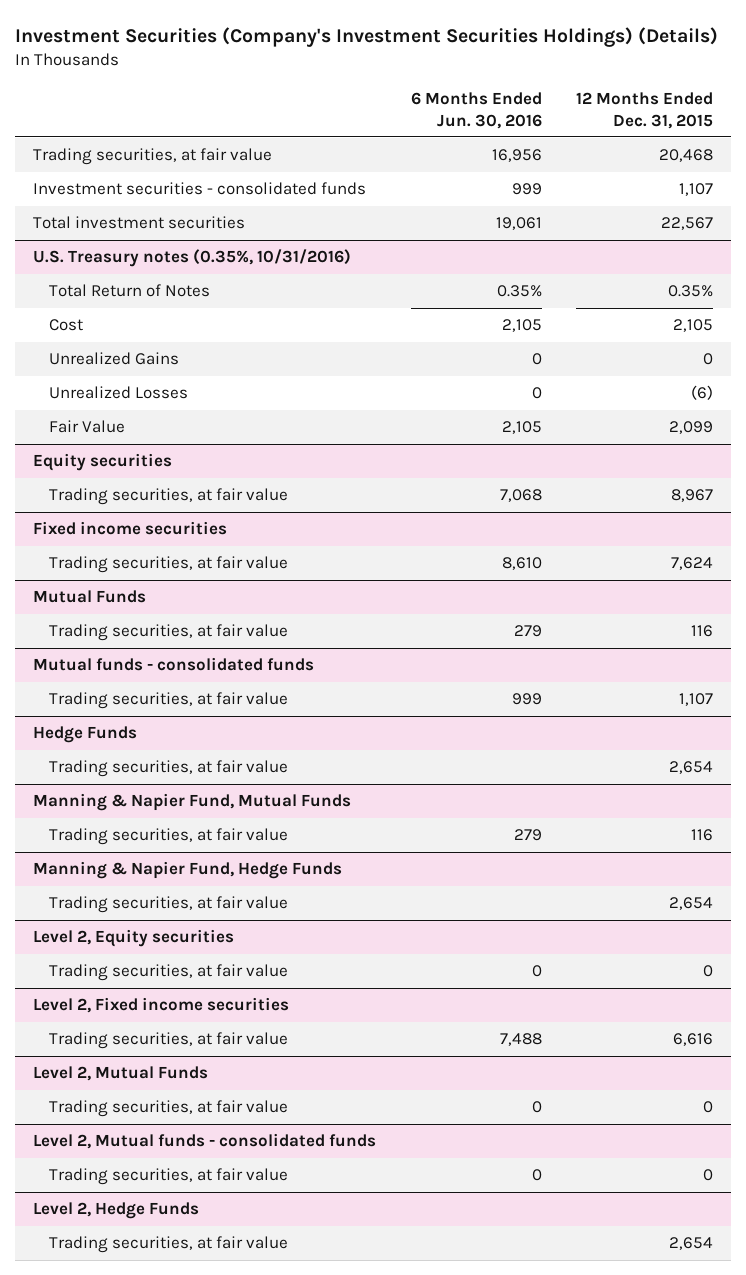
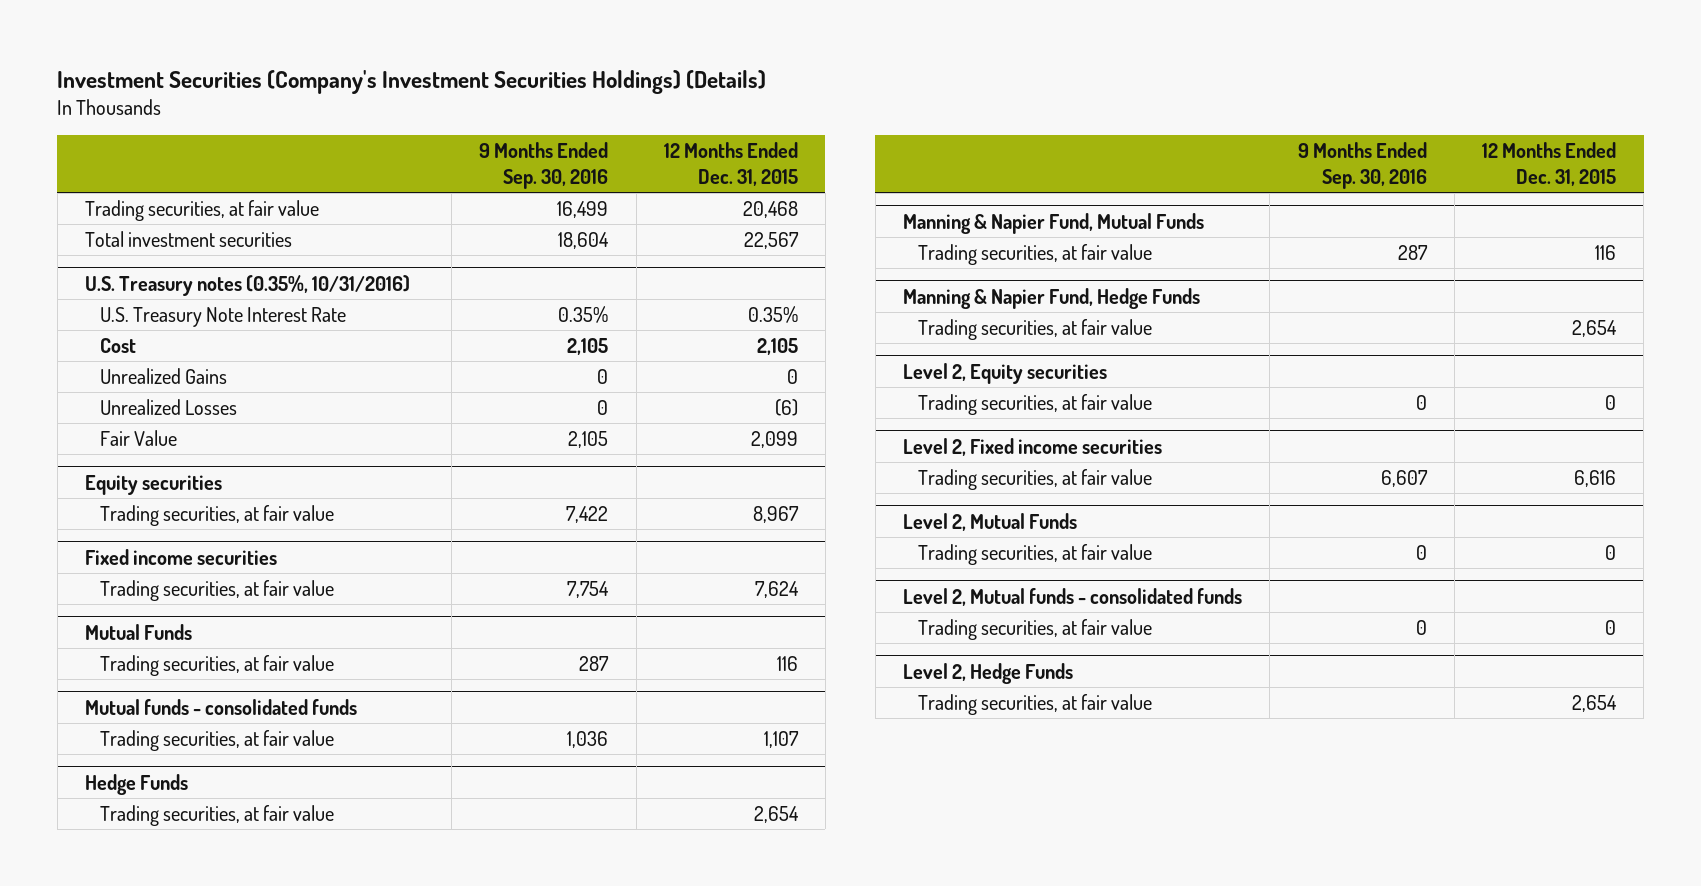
- | 6 Months Ended Jun. 30, 2016 | 12 Months Ended Dec. 31, 2015
+ | 9 Months Ended Sep. 30, 2016 | 12 Months Ended Dec. 31, 2015
- Investment securities - consolidated funds | 999 | 1,107
@ U.S. Treasury notes (0.35%, 10/31/2016)
- Total Return of Notes | 0.35% | 0.35%
+ U.S. Treasury Note Interest Rate | 0.35% | 0.35%

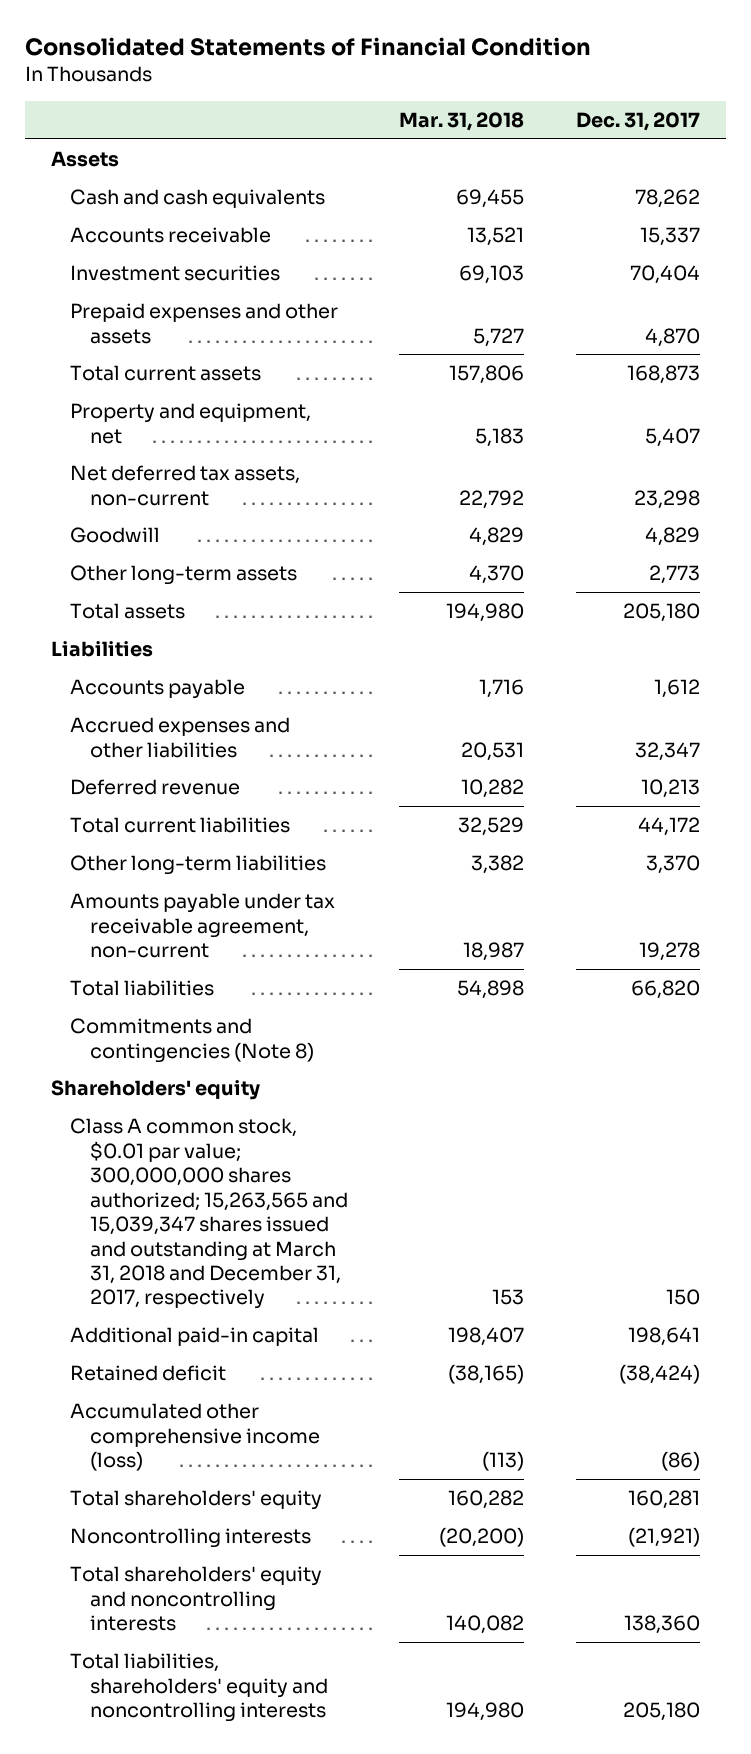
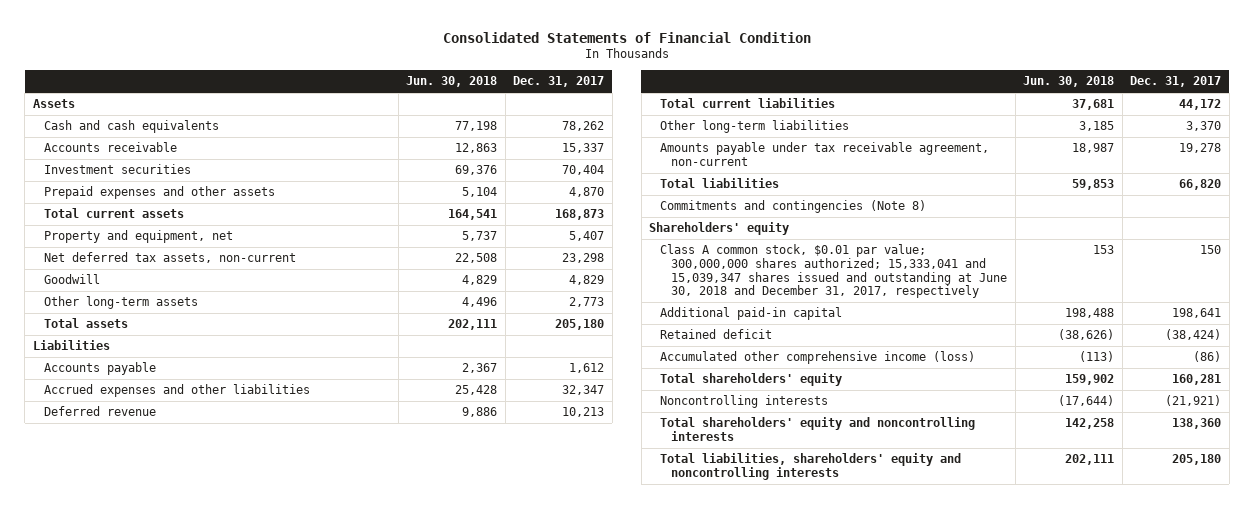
- | Mar. 31, 2018 | Dec. 31, 2017
+ | Jun. 30, 2018 | Dec. 31, 2017
- Class A common stock, $0.01 par value; 300,000,000 shares authorized; 15,263,565 and 15,039,347 shares issued and outstanding at March 31, 2018 and December 31, 2017, respectively | 153 | 150
+ Class A common stock, $0.01 par value; 300,000,000 shares authorized; 15,333,041 and 15,039,347 shares issued and outstanding at June 30, 2018 and December 31, 2017, respectively | 153 | 150

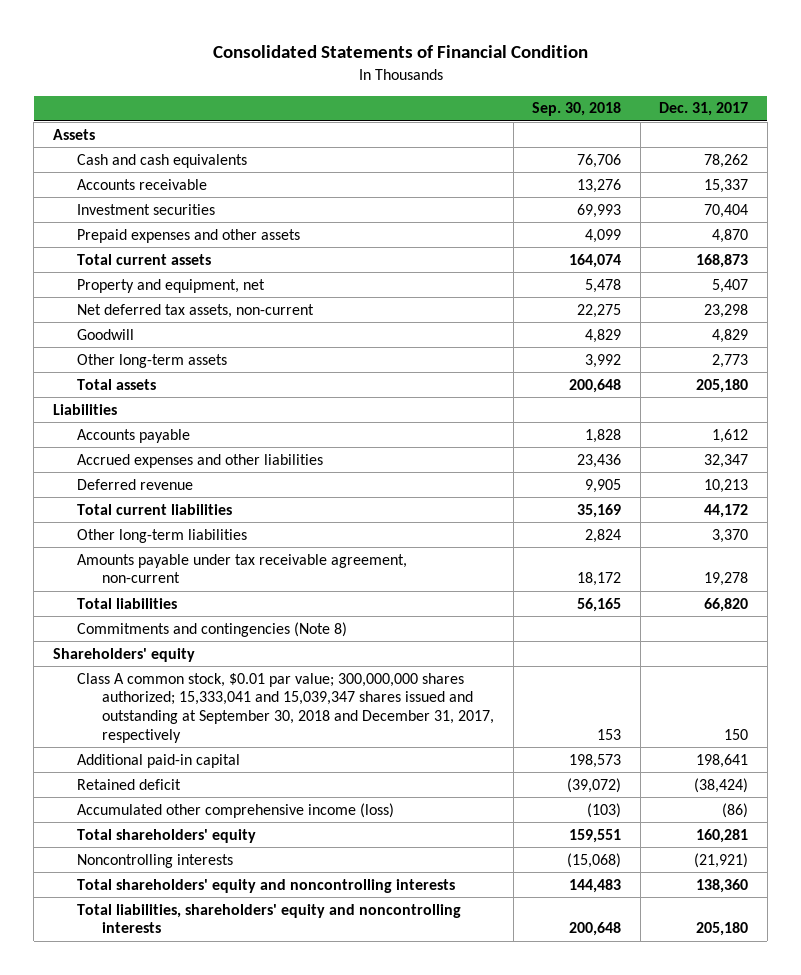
- | Jun. 30, 2018 | Dec. 31, 2017
+ | Sep. 30, 2018 | Dec. 31, 2017
- Class A common stock, $0.01 par value; 300,000,000 shares authorized; 15,333,041 and 15,039,347 shares issued and outstanding at June 30, 2018 and December 31, 2017, respectively | 153 | 150
+ Class A common stock, $0.01 par value; 300,000,000 shares authorized; 15,333,041 and 15,039,347 shares issued and outstanding at September 30, 2018 and December 31, 2017, respectively | 153 | 150

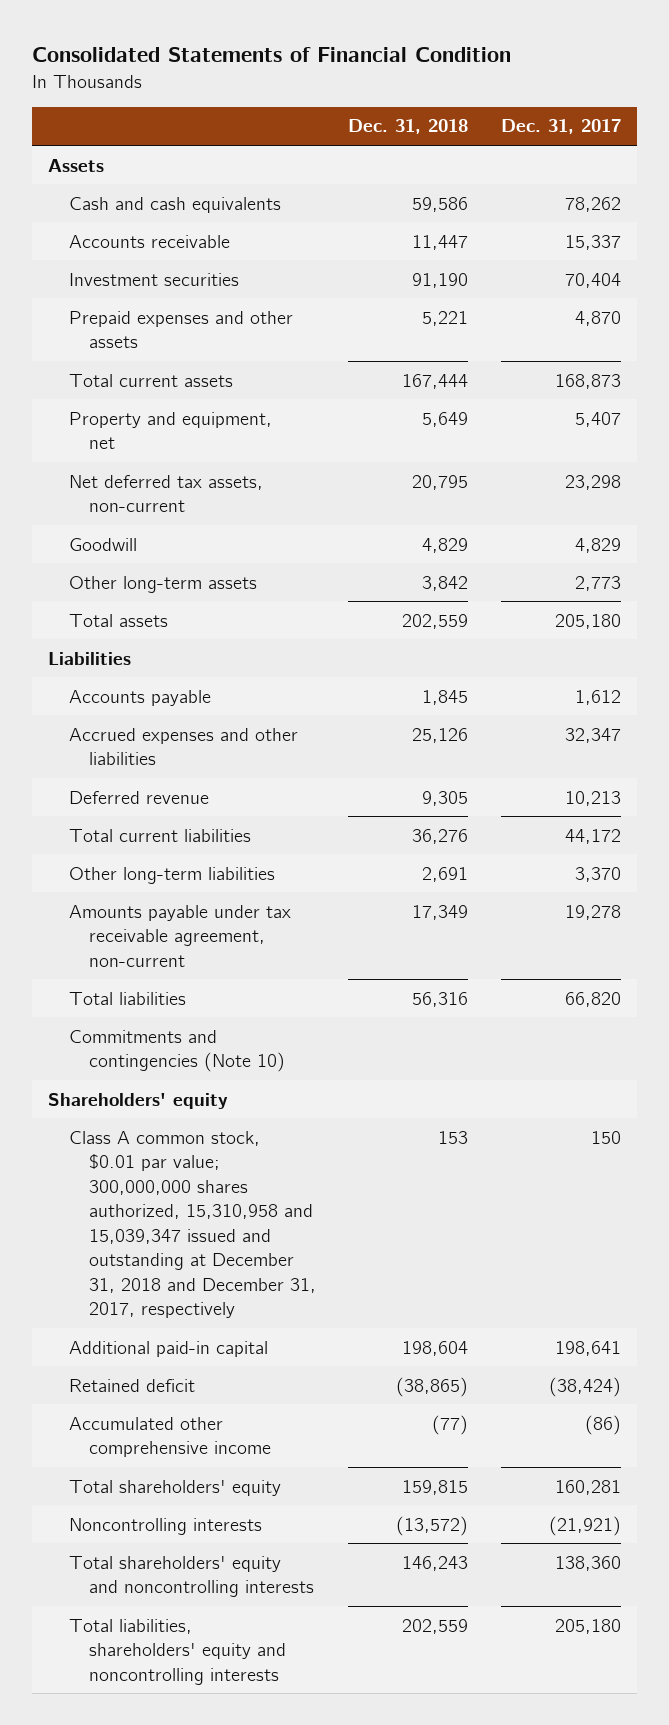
- | Sep. 30, 2018 | Dec. 31, 2017
+ | Dec. 31, 2018 | Dec. 31, 2017
- Commitments and contingencies (Note 8)
+ Commitments and contingencies (Note 10)
- Class A common stock, $0.01 par value; 300,000,000 shares authorized; 15,333,041 and 15,039,347 shares issued and outstanding at September 30, 2018 and December 31, 2017, respectively | 153 | 150
+ Class A common stock, $0.01 par value; 300,000,000 shares authorized, 15,310,958 and 15,039,347 issued and outstanding at December 31, 2018 and December 31, 2017, respectively | 153 | 150
- Accumulated other comprehensive income (loss) | (103) | (86)
+ Accumulated other comprehensive income | (77) | (86)

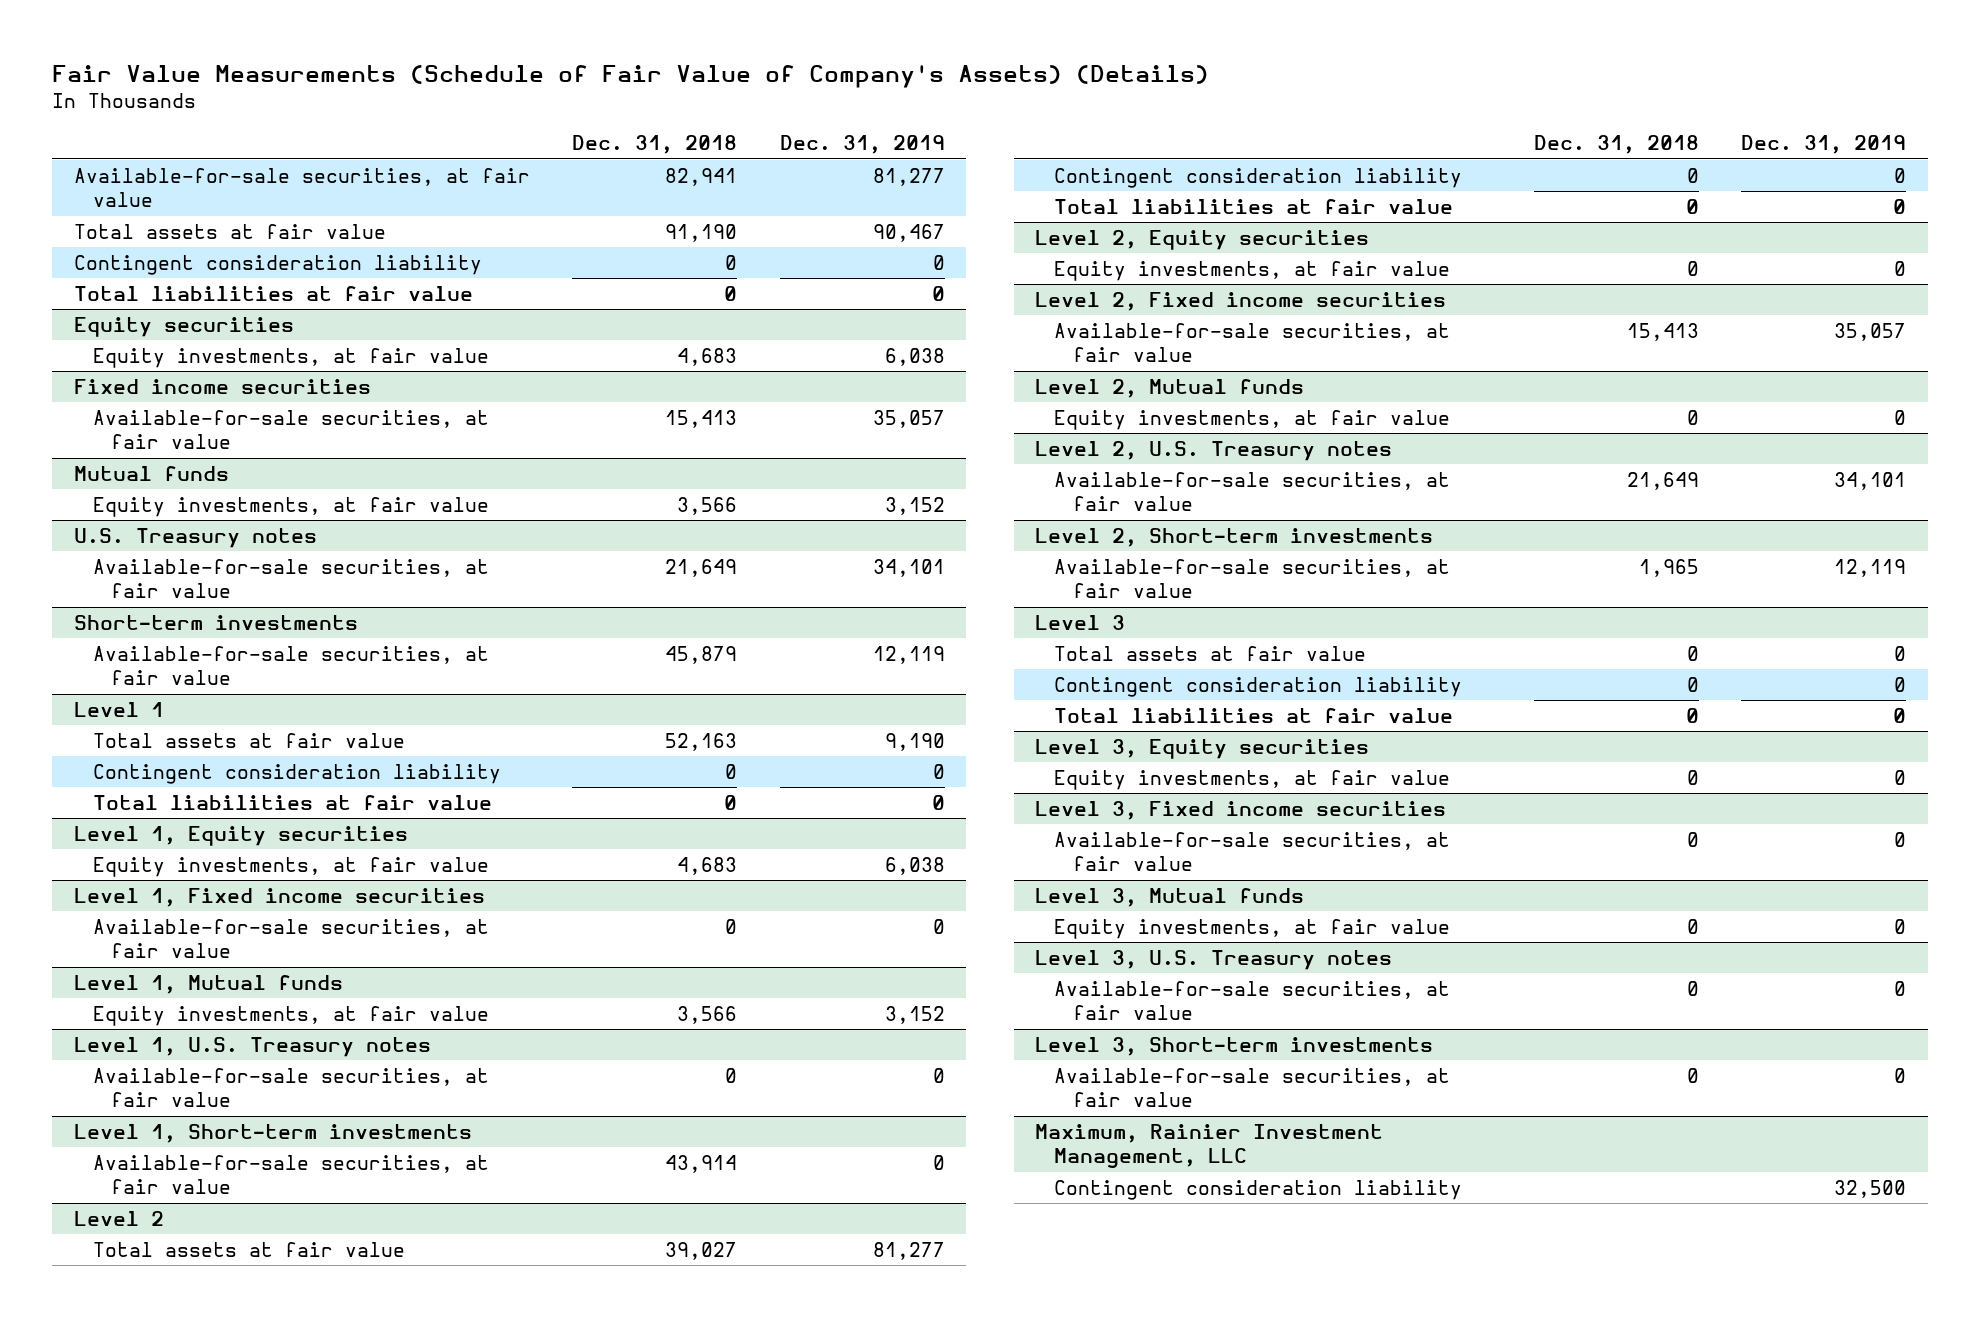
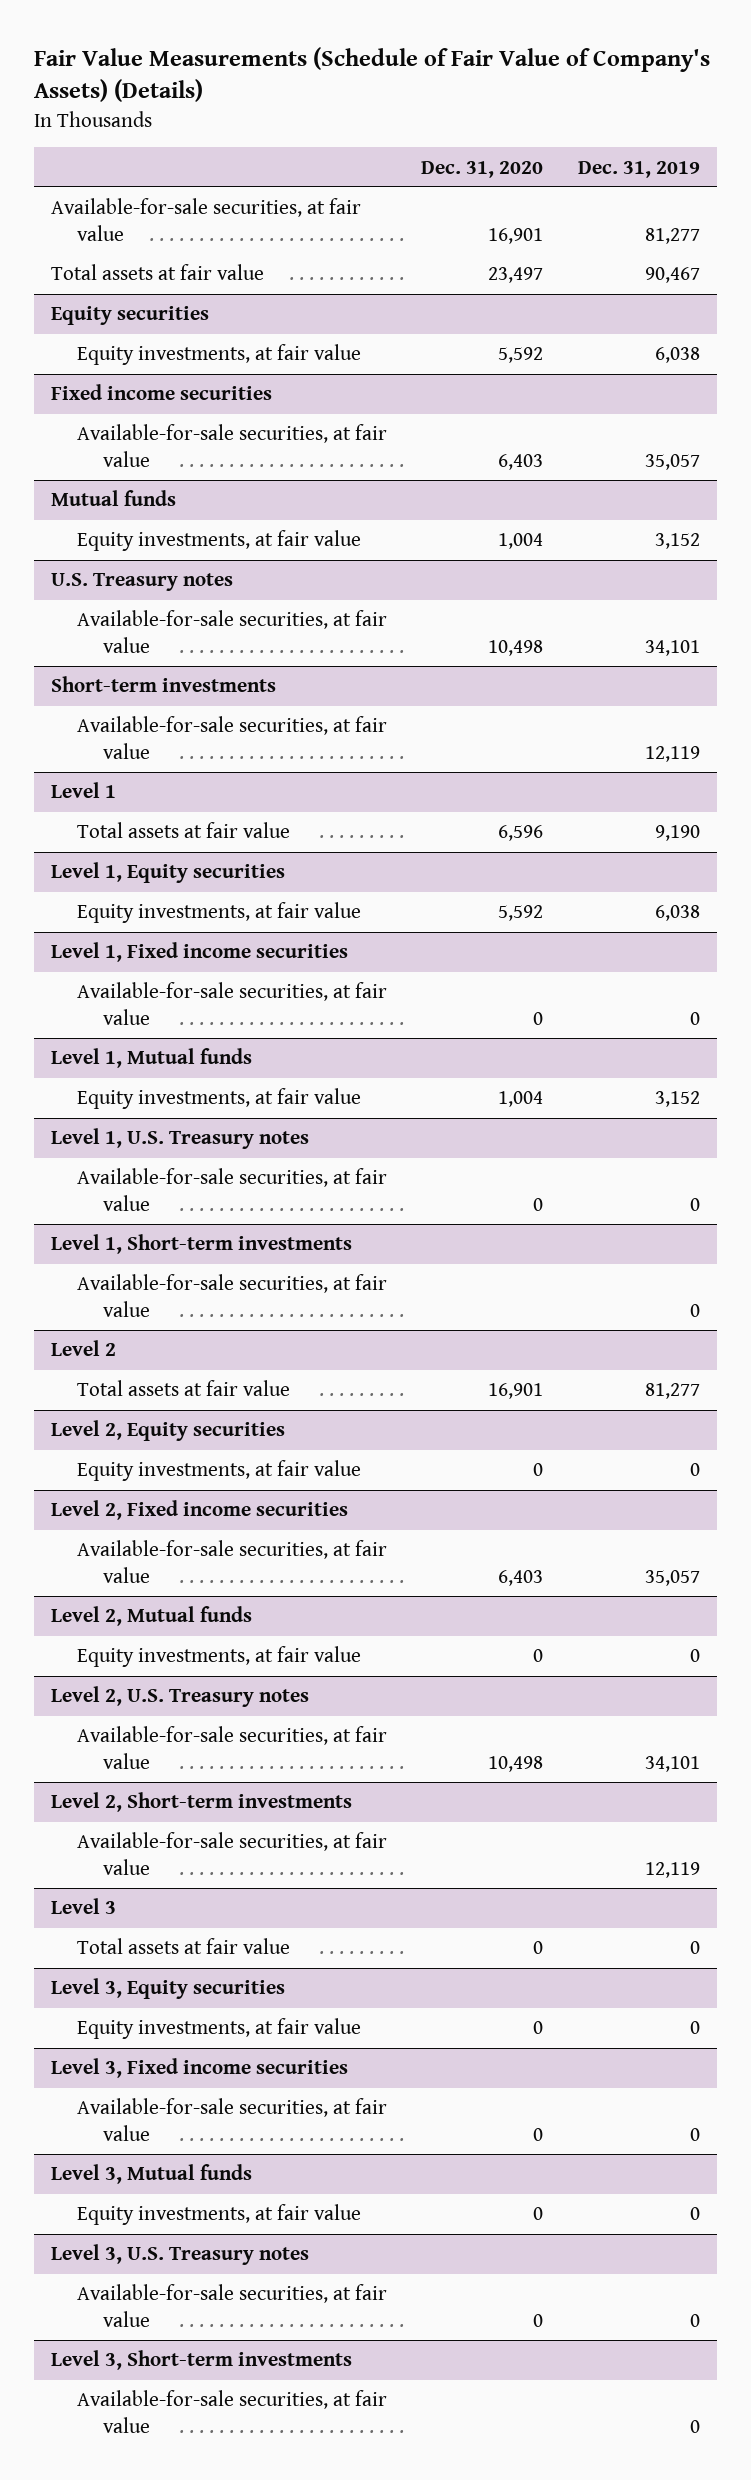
- | Dec. 31, 2018 | Dec. 31, 2019
+ | Dec. 31, 2020 | Dec. 31, 2019
- Contingent consideration liability | 0 | 0
- Total liabilities at fair value | 0 | 0
@ Level 1
- Contingent consideration liability | 0 | 0
- Total liabilities at fair value | 0 | 0
@ Level 2
- Contingent consideration liability | 0 | 0
- Total liabilities at fair value | 0 | 0
@ Level 3
- Contingent consideration liability | 0 | 0
- Total liabilities at fair value | 0 | 0
- Maximum, Rainier Investment Management, LLC
- Contingent consideration liability | | 32,500

